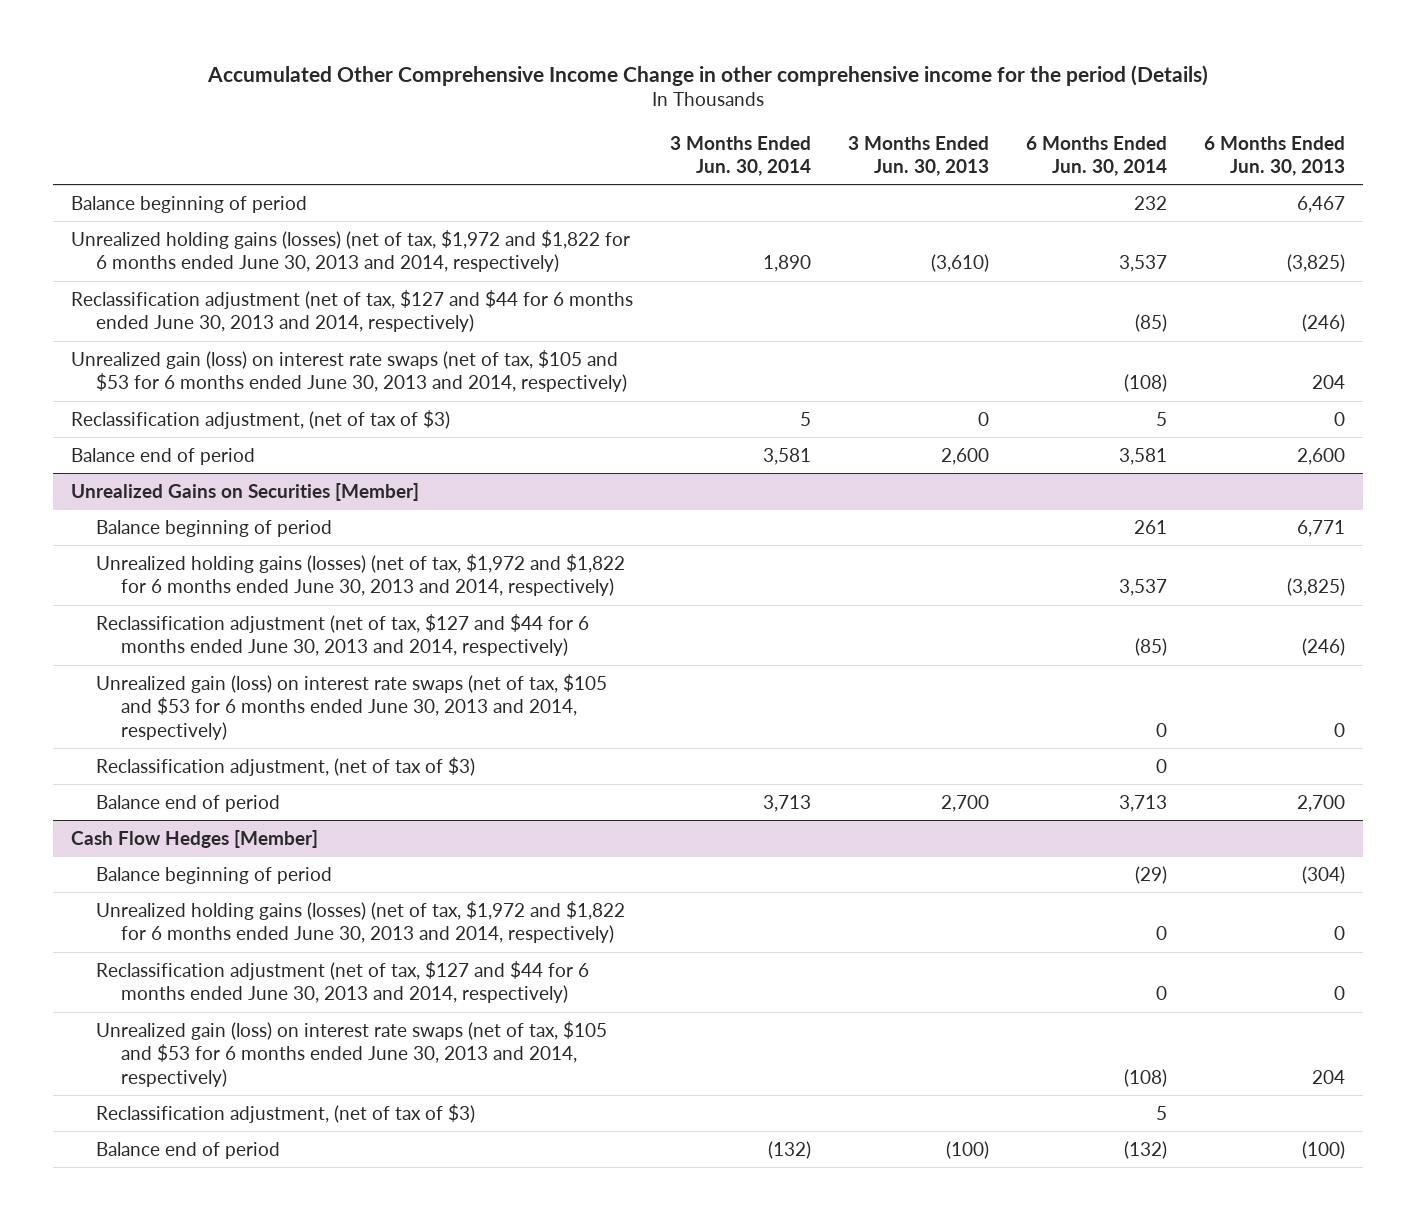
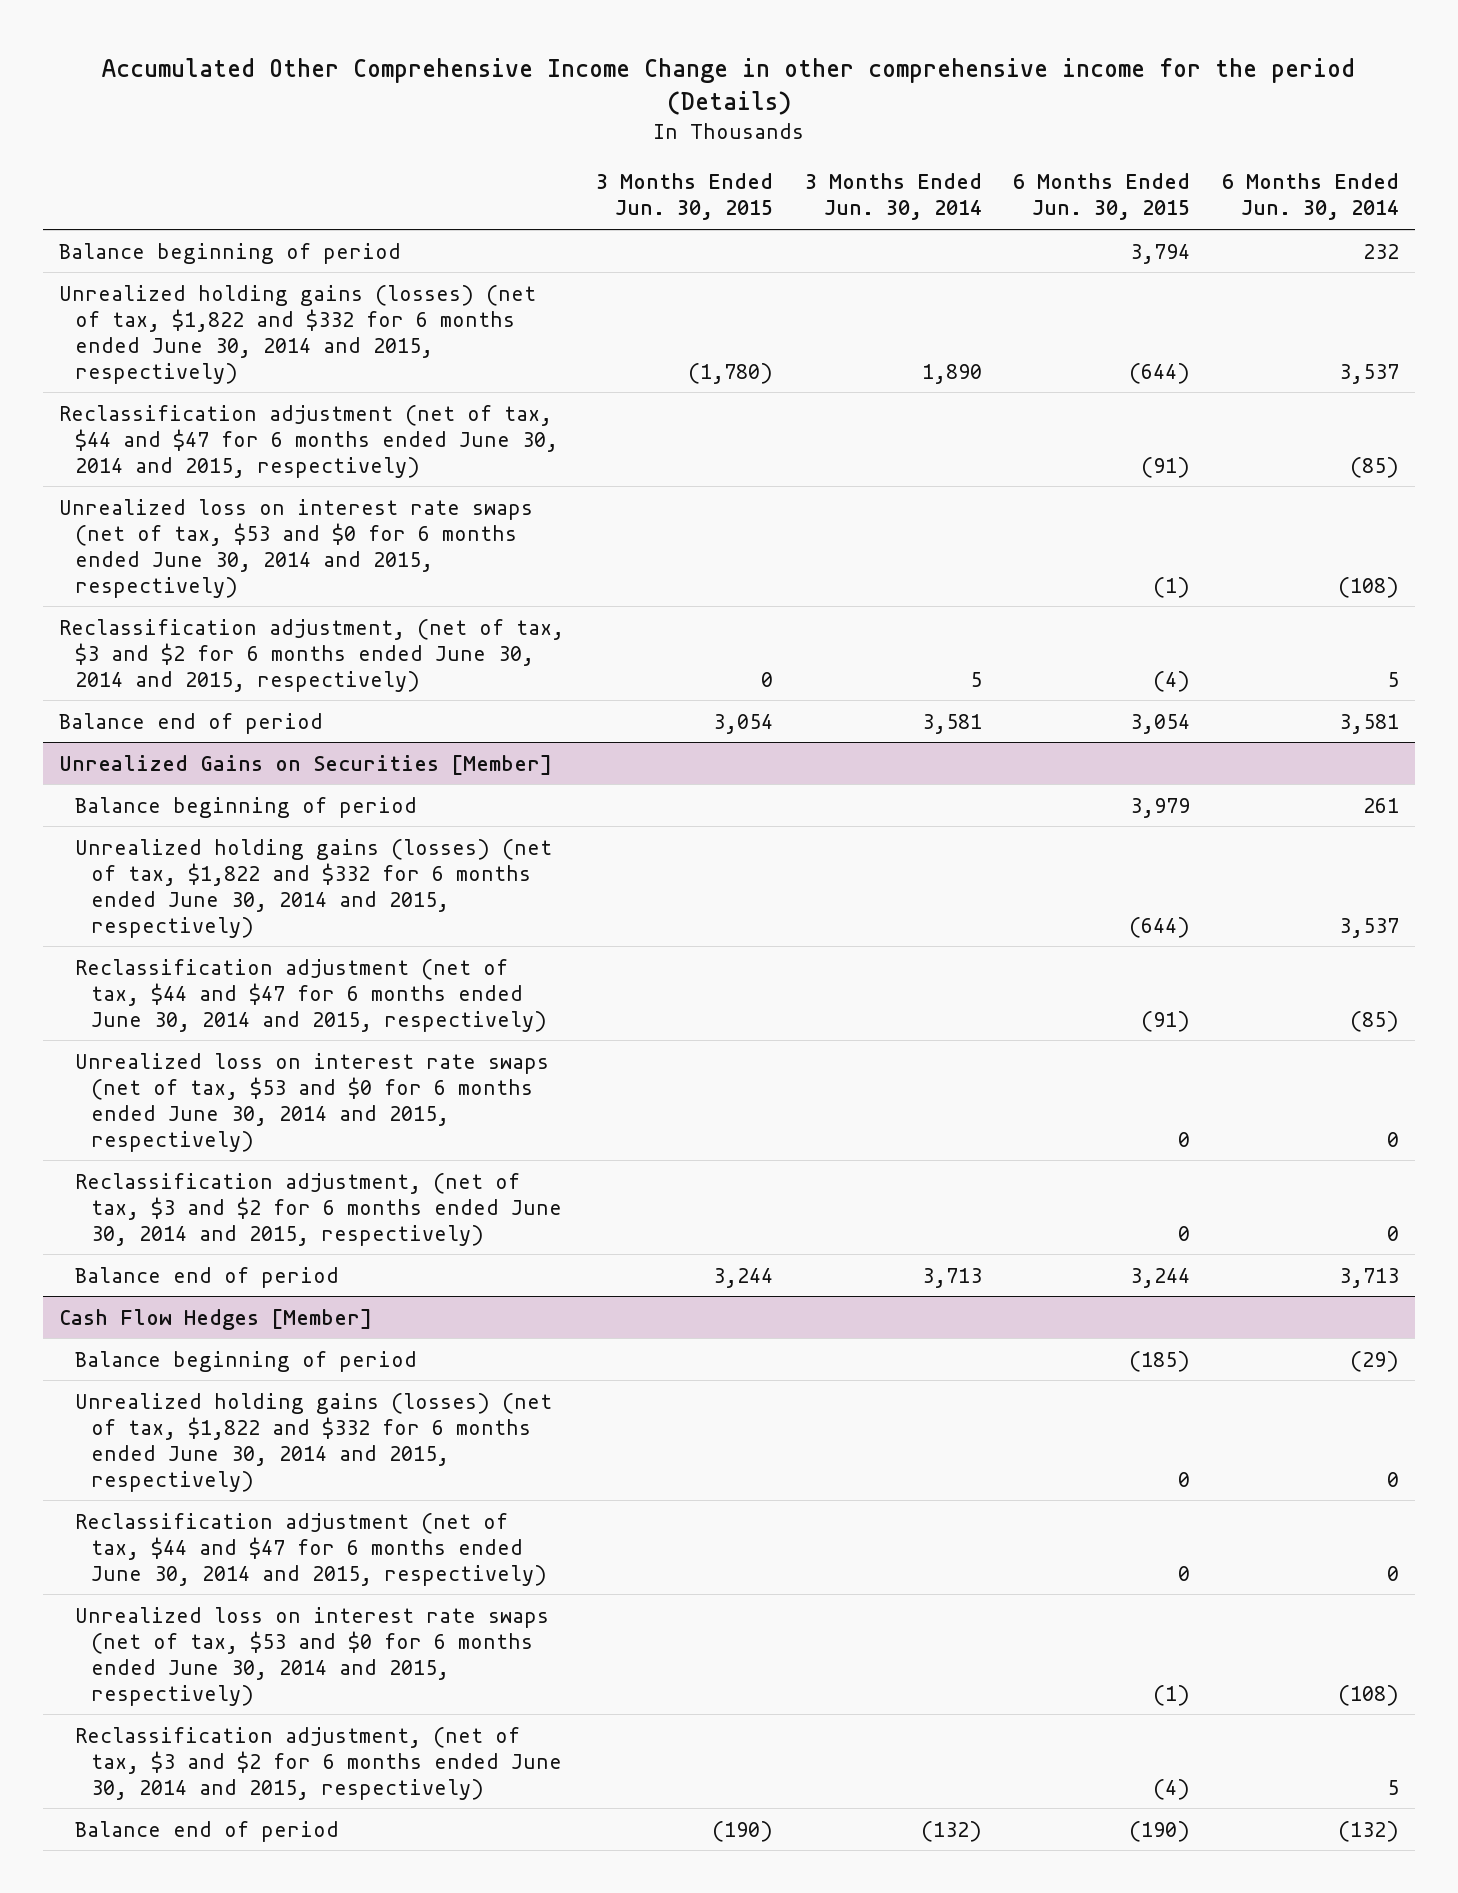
- | 3 Months Ended Jun. 30, 2014 | 3 Months Ended Jun. 30, 2013 | 6 Months Ended Jun. 30, 2014 | 6 Months Ended Jun. 30, 2013
+ | 3 Months Ended Jun. 30, 2015 | 3 Months Ended Jun. 30, 2014 | 6 Months Ended Jun. 30, 2015 | 6 Months Ended Jun. 30, 2014
- Unrealized holding gains (losses) (net of tax, $1,972 and $1,822 for 6 months ended June 30, 2013 and 2014, respectively) | 1,890 | (3,610) | 3,537 | (3,825)
- Reclassification adjustment (net of tax, $127 and $44 for 6 months ended June 30, 2013 and 2014, respectively) | | | (85) | (246)
- Unrealized gain (loss) on interest rate swaps (net of tax, $105 and $53 for 6 months ended June 30, 2013 and 2014, respectively) | | | (108) | 204
- Reclassification adjustment, (net of tax of $3) | 5 | 0 | 5 | 0
+ Unrealized holding gains (losses) (net of tax, $1,822 and $332 for 6 months ended June 30, 2014 and 2015, respectively) | (1,780) | 1,890 | (644) | 3,537
+ Reclassification adjustment (net of tax, $44 and $47 for 6 months ended June 30, 2014 and 2015, respectively) | | | (91) | (85)
+ Unrealized loss on interest rate swaps (net of tax, $53 and $0 for 6 months ended June 30, 2014 and 2015, respectively) | | | (1) | (108)
+ Reclassification adjustment, (net of tax, $3 and $2 for 6 months ended June 30, 2014 and 2015, respectively) | 0 | 5 | (4) | 5
@ Unrealized Gains on Securities [Member]
- Unrealized holding gains (losses) (net of tax, $1,972 and $1,822 for 6 months ended June 30, 2013 and 2014, respectively) | | | 3,537 | (3,825)
- Reclassification adjustment (net of tax, $127 and $44 for 6 months ended June 30, 2013 and 2014, respectively) | | | (85) | (246)
- Unrealized gain (loss) on interest rate swaps (net of tax, $105 and $53 for 6 months ended June 30, 2013 and 2014, respectively) | | | 0 | 0
- Reclassification adjustment, (net of tax of $3) | | | 0 |
+ Unrealized holding gains (losses) (net of tax, $1,822 and $332 for 6 months ended June 30, 2014 and 2015, respectively) | | | (644) | 3,537
+ Reclassification adjustment (net of tax, $44 and $47 for 6 months ended June 30, 2014 and 2015, respectively) | | | (91) | (85)
+ Unrealized loss on interest rate swaps (net of tax, $53 and $0 for 6 months ended June 30, 2014 and 2015, respectively) | | | 0 | 0
+ Reclassification adjustment, (net of tax, $3 and $2 for 6 months ended June 30, 2014 and 2015, respectively) | | | 0 | 0
@ Cash Flow Hedges [Member]
- Unrealized holding gains (losses) (net of tax, $1,972 and $1,822 for 6 months ended June 30, 2013 and 2014, respectively) | | | 0 | 0
- Reclassification adjustment (net of tax, $127 and $44 for 6 months ended June 30, 2013 and 2014, respectively) | | | 0 | 0
- Unrealized gain (loss) on interest rate swaps (net of tax, $105 and $53 for 6 months ended June 30, 2013 and 2014, respectively) | | | (108) | 204
- Reclassification adjustment, (net of tax of $3) | | | 5 |
+ Unrealized holding gains (losses) (net of tax, $1,822 and $332 for 6 months ended June 30, 2014 and 2015, respectively) | | | 0 | 0
+ Reclassification adjustment (net of tax, $44 and $47 for 6 months ended June 30, 2014 and 2015, respectively) | | | 0 | 0
+ Unrealized loss on interest rate swaps (net of tax, $53 and $0 for 6 months ended June 30, 2014 and 2015, respectively) | | | (1) | (108)
+ Reclassification adjustment, (net of tax, $3 and $2 for 6 months ended June 30, 2014 and 2015, respectively) | | | (4) | 5

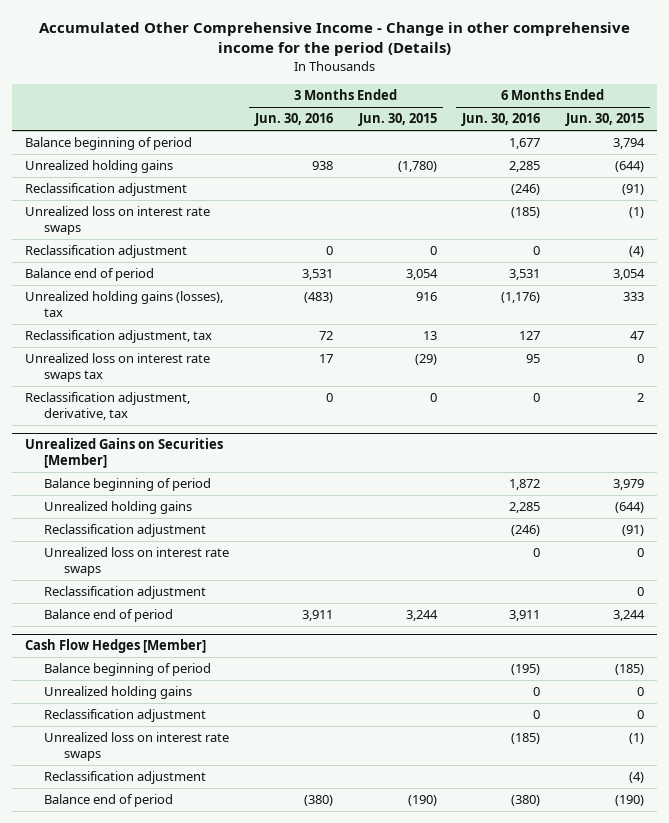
- Accumulated Other Comprehensive Income Change in other comprehensive income for the period (Details)
+ Accumulated Other Comprehensive Income - Change in other comprehensive income for the period (Details)
- | 3 Months Ended Jun. 30, 2015 | 3 Months Ended Jun. 30, 2014 | 6 Months Ended Jun. 30, 2015 | 6 Months Ended Jun. 30, 2014
+ | 3 Months Ended Jun. 30, 2016 | 3 Months Ended Jun. 30, 2015 | 6 Months Ended Jun. 30, 2016 | 6 Months Ended Jun. 30, 2015
- Unrealized holding gains (losses) (net of tax, $1,822 and $332 for 6 months ended June 30, 2014 and 2015, respectively) | (1,780) | 1,890 | (644) | 3,537
- Reclassification adjustment (net of tax, $44 and $47 for 6 months ended June 30, 2014 and 2015, respectively) | | | (91) | (85)
- Unrealized loss on interest rate swaps (net of tax, $53 and $0 for 6 months ended June 30, 2014 and 2015, respectively) | | | (1) | (108)
- Reclassification adjustment, (net of tax, $3 and $2 for 6 months ended June 30, 2014 and 2015, respectively) | 0 | 5 | (4) | 5
+ Unrealized holding gains | 938 | (1,780) | 2,285 | (644)
+ Reclassification adjustment | | | (246) | (91)
+ Unrealized loss on interest rate swaps | | | (185) | (1)
+ Reclassification adjustment | 0 | 0 | 0 | (4)
+ Unrealized holding gains (losses), tax | (483) | 916 | (1,176) | 333
+ Reclassification adjustment, tax | 72 | 13 | 127 | 47
+ Unrealized loss on interest rate swaps tax | 17 | (29) | 95 | 0
+ Reclassification adjustment, derivative, tax | 0 | 0 | 0 | 2
@ Unrealized Gains on Securities [Member]
- Unrealized holding gains (losses) (net of tax, $1,822 and $332 for 6 months ended June 30, 2014 and 2015, respectively) | | | (644) | 3,537
- Reclassification adjustment (net of tax, $44 and $47 for 6 months ended June 30, 2014 and 2015, respectively) | | | (91) | (85)
- Unrealized loss on interest rate swaps (net of tax, $53 and $0 for 6 months ended June 30, 2014 and 2015, respectively) | | | 0 | 0
- Reclassification adjustment, (net of tax, $3 and $2 for 6 months ended June 30, 2014 and 2015, respectively) | | | 0 | 0
+ Unrealized holding gains | | | 2,285 | (644)
+ Reclassification adjustment | | | (246) | (91)
+ Unrealized loss on interest rate swaps | | | 0 | 0
+ Reclassification adjustment | | | | 0
@ Cash Flow Hedges [Member]
- Unrealized holding gains (losses) (net of tax, $1,822 and $332 for 6 months ended June 30, 2014 and 2015, respectively) | | | 0 | 0
- Reclassification adjustment (net of tax, $44 and $47 for 6 months ended June 30, 2014 and 2015, respectively) | | | 0 | 0
- Unrealized loss on interest rate swaps (net of tax, $53 and $0 for 6 months ended June 30, 2014 and 2015, respectively) | | | (1) | (108)
- Reclassification adjustment, (net of tax, $3 and $2 for 6 months ended June 30, 2014 and 2015, respectively) | | | (4) | 5
+ Unrealized holding gains | | | 0 | 0
+ Reclassification adjustment | | | 0 | 0
+ Unrealized loss on interest rate swaps | | | (185) | (1)
+ Reclassification adjustment | | | | (4)

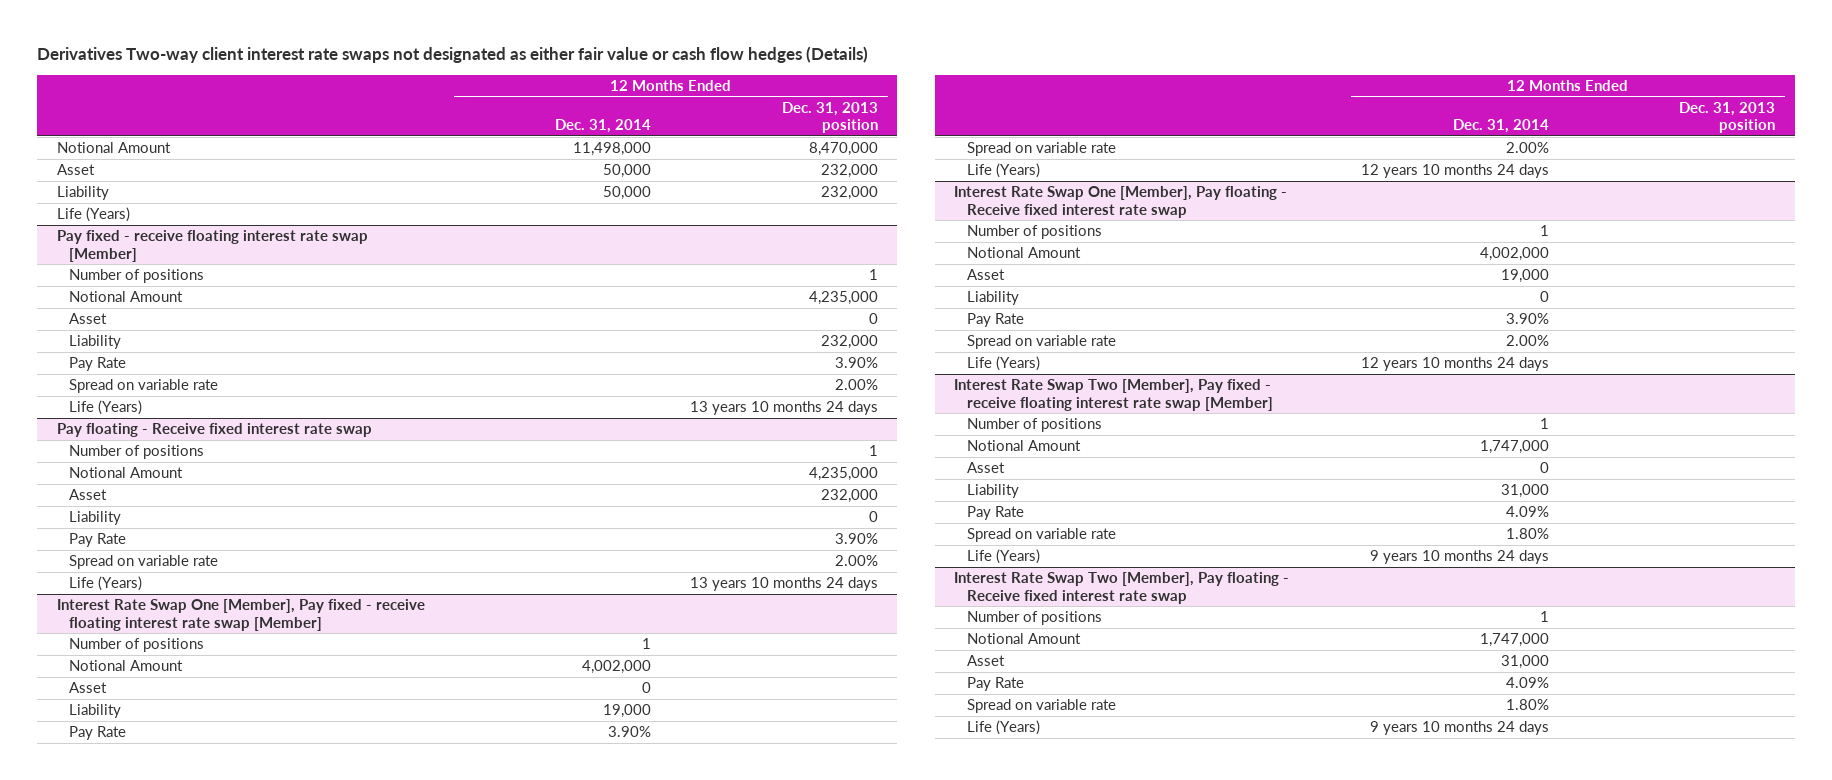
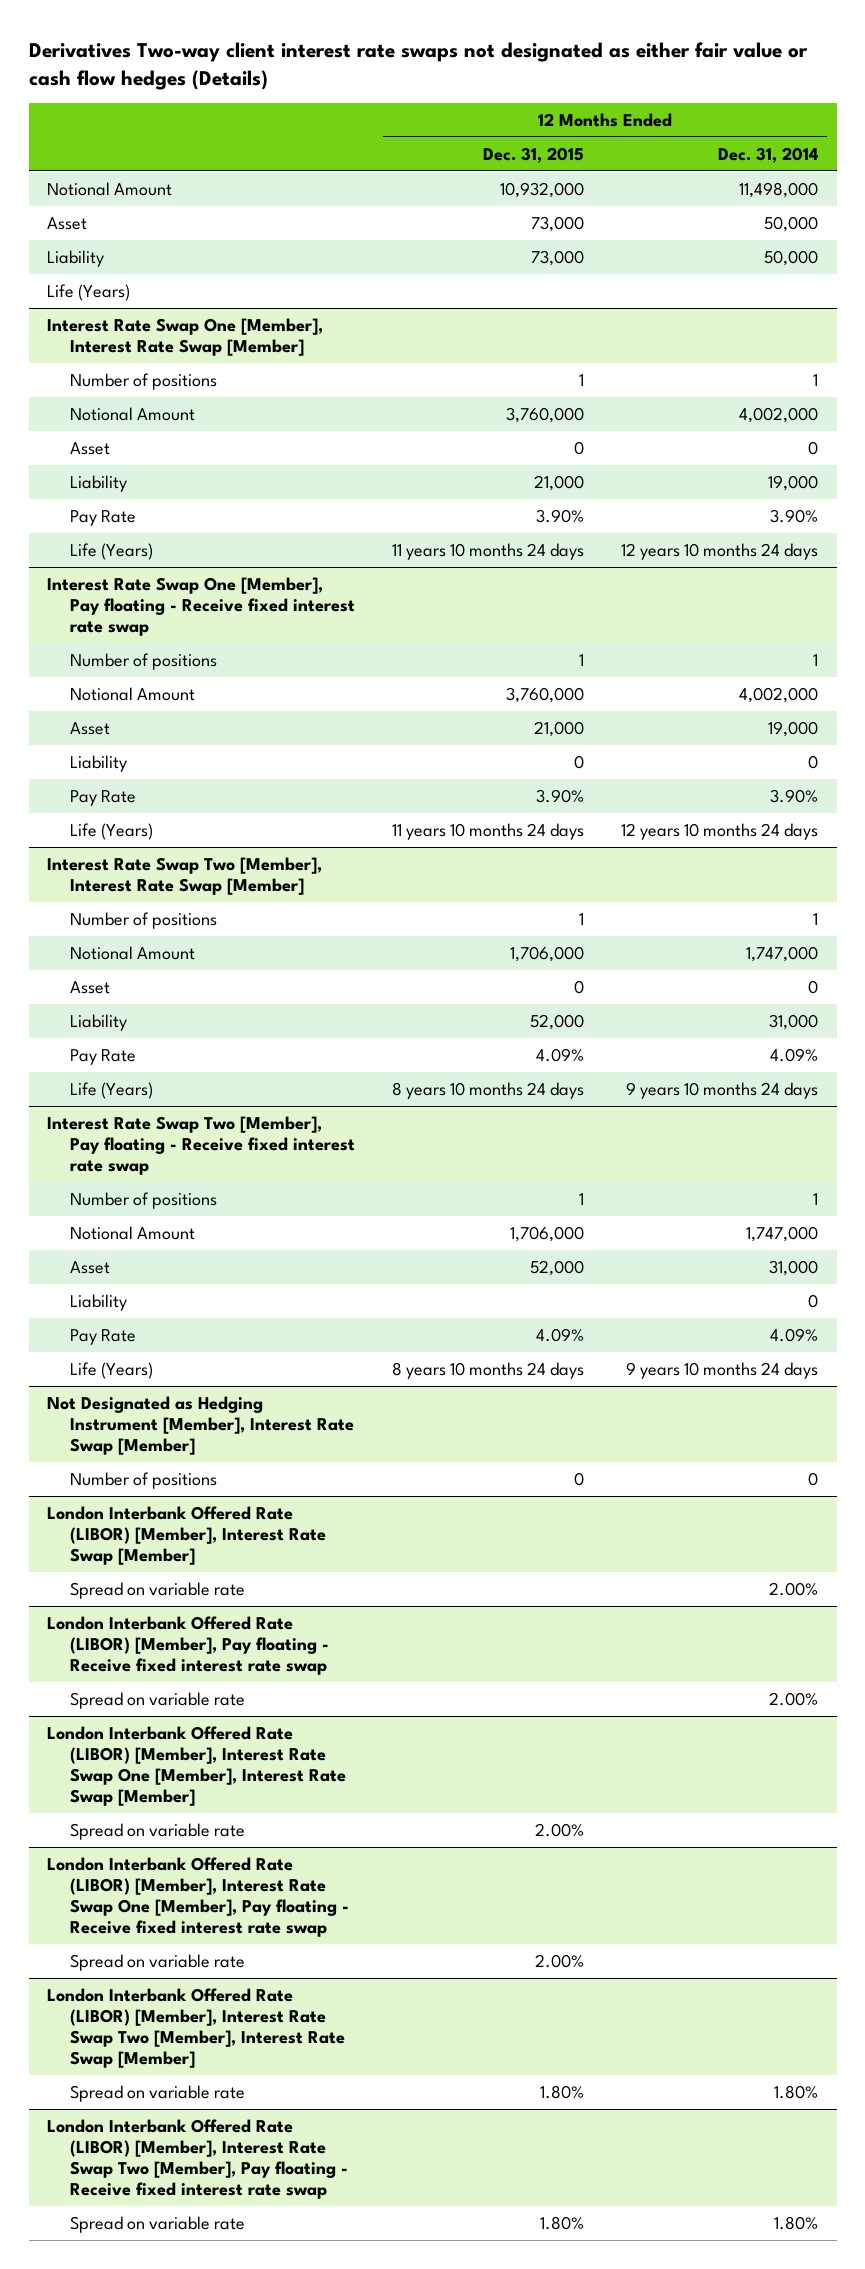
- | 12 Months Ended Dec. 31, 2014 | 12 Months Ended Dec. 31, 2013 position
+ | 12 Months Ended Dec. 31, 2015 | 12 Months Ended Dec. 31, 2014
- Pay fixed - receive floating interest rate swap [Member]
- Number of positions | | 1
- Notional Amount | | 4,235,000
- Asset | | 0
- Liability | | 232,000
- Pay Rate | | 3.90%
- Spread on variable rate | | 2.00%
- Life (Years) | | 13 years 10 months 24 days
- Pay floating - Receive fixed interest rate swap
- Number of positions | | 1
- Notional Amount | | 4,235,000
- Asset | | 232,000
- Liability | | 0
- Pay Rate | | 3.90%
- Spread on variable rate | | 2.00%
- Life (Years) | | 13 years 10 months 24 days
- Interest Rate Swap One [Member], Pay fixed - receive floating interest rate swap [Member]
+ Interest Rate Swap One [Member], Interest Rate Swap [Member]
- Spread on variable rate | 2.00% |
@ Interest Rate Swap One [Member], Pay floating - Receive fixed interest rate swap
- Spread on variable rate | 2.00% |
- Interest Rate Swap Two [Member], Pay fixed - receive floating interest rate swap [Member]
+ Interest Rate Swap Two [Member], Interest Rate Swap [Member]
- Spread on variable rate | 1.80% |
@ Interest Rate Swap Two [Member], Pay floating - Receive fixed interest rate swap
+ Liability | | 0
- Spread on variable rate | 1.80% |
+ Not Designated as Hedging Instrument [Member], Interest Rate Swap [Member]
+ Number of positions | 0 | 0
+ London Interbank Offered Rate (LIBOR) [Member], Interest Rate Swap [Member]
+ Spread on variable rate | | 2.00%
+ London Interbank Offered Rate (LIBOR) [Member], Pay floating - Receive fixed interest rate swap
+ Spread on variable rate | | 2.00%
+ London Interbank Offered Rate (LIBOR) [Member], Interest Rate Swap One [Member], Interest Rate Swap [Member]
+ Spread on variable rate | 2.00% |
+ London Interbank Offered Rate (LIBOR) [Member], Interest Rate Swap One [Member], Pay floating - Receive fixed interest rate swap
+ Spread on variable rate | 2.00% |
+ London Interbank Offered Rate (LIBOR) [Member], Interest Rate Swap Two [Member], Interest Rate Swap [Member]
+ Spread on variable rate | 1.80% | 1.80%
+ London Interbank Offered Rate (LIBOR) [Member], Interest Rate Swap Two [Member], Pay floating - Receive fixed interest rate swap
+ Spread on variable rate | 1.80% | 1.80%

